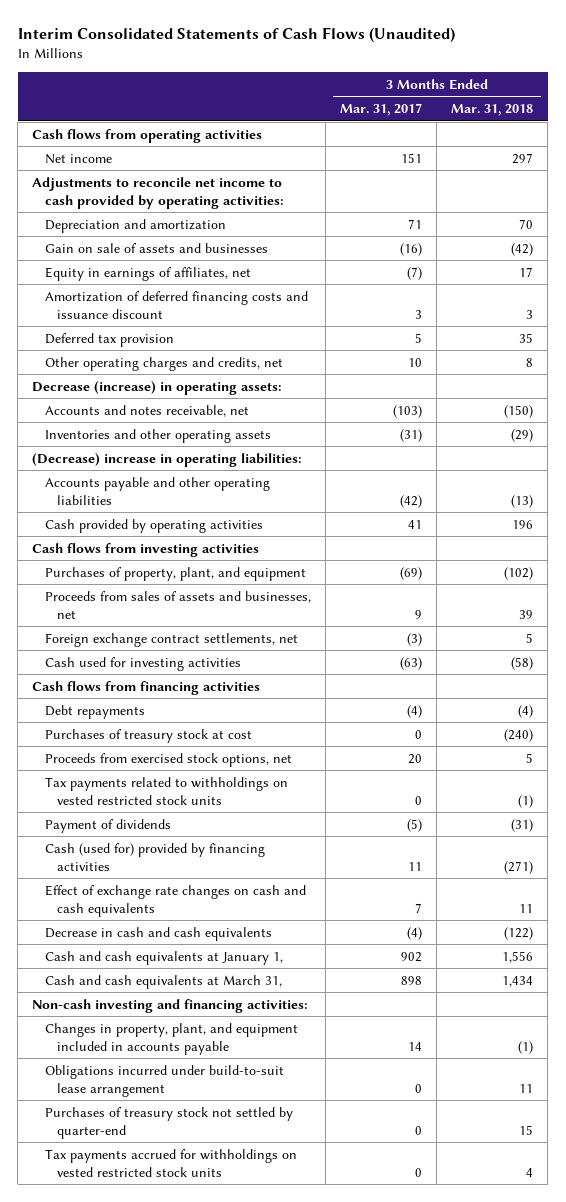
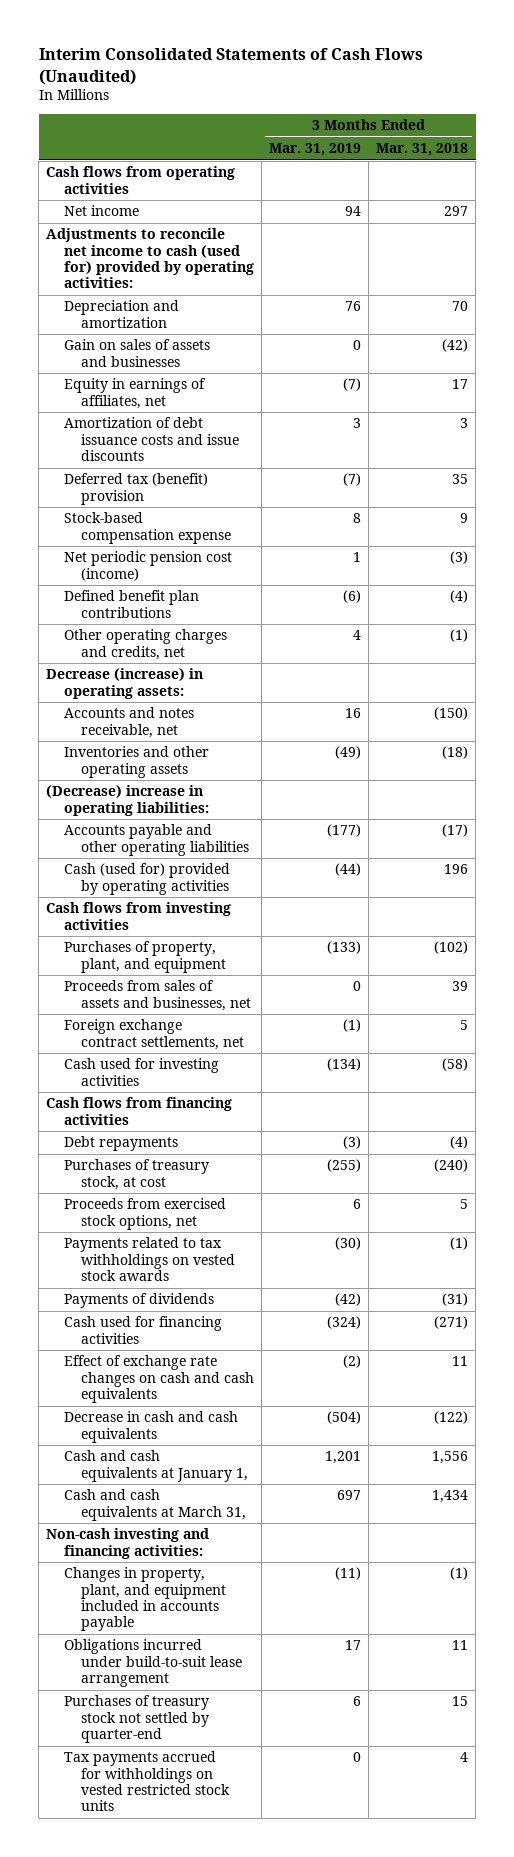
- | 3 Months Ended Mar. 31, 2017 | 3 Months Ended Mar. 31, 2018
+ | 3 Months Ended Mar. 31, 2019 | 3 Months Ended Mar. 31, 2018
- Adjustments to reconcile net income to cash provided by operating activities:
+ Adjustments to reconcile net income to cash (used for) provided by operating activities:
- Gain on sale of assets and businesses | (16) | (42)
+ Gain on sales of assets and businesses | 0 | (42)
- Amortization of deferred financing costs and issuance discount | 3 | 3
- Deferred tax provision | 5 | 35
- Other operating charges and credits, net | 10 | 8
+ Amortization of debt issuance costs and issue discounts | 3 | 3
+ Deferred tax (benefit) provision | (7) | 35
+ Stock-based compensation expense | 8 | 9
+ Net periodic pension cost (income) | 1 | (3)
+ Defined benefit plan contributions | (6) | (4)
+ Other operating charges and credits, net | 4 | (1)
- Inventories and other operating assets | (31) | (29)
+ Inventories and other operating assets | (49) | (18)
- Accounts payable and other operating liabilities | (42) | (13)
- Cash provided by operating activities | 41 | 196
+ Accounts payable and other operating liabilities | (177) | (17)
+ Cash (used for) provided by operating activities | (44) | 196
- Purchases of treasury stock at cost | 0 | (240)
+ Purchases of treasury stock, at cost | (255) | (240)
- Tax payments related to withholdings on vested restricted stock units | 0 | (1)
- Payment of dividends | (5) | (31)
- Cash (used for) provided by financing activities | 11 | (271)
+ Payments related to tax withholdings on vested stock awards | (30) | (1)
+ Payments of dividends | (42) | (31)
+ Cash used for financing activities | (324) | (271)

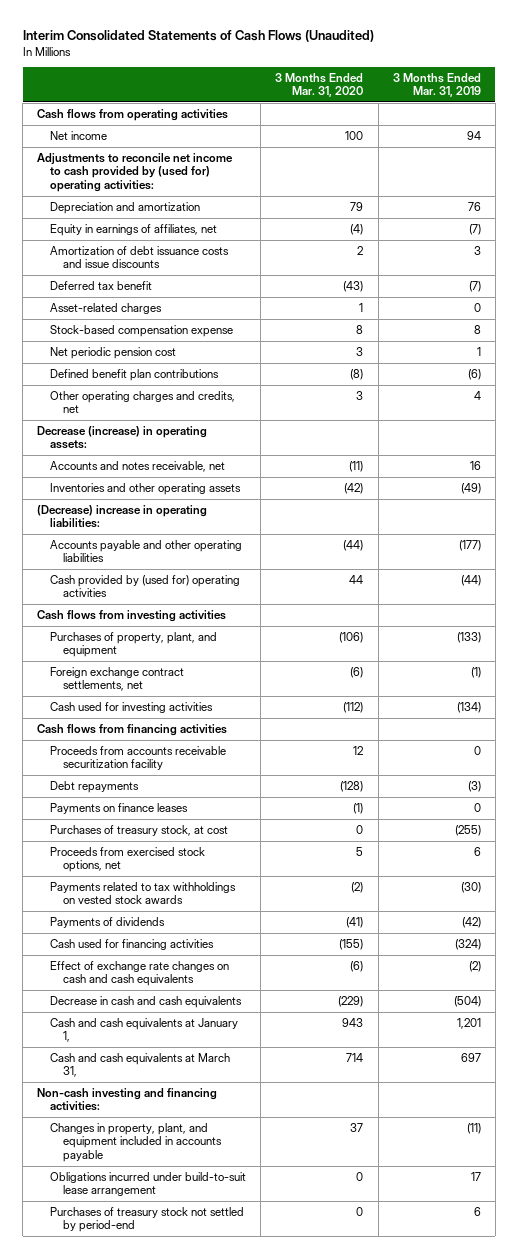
- | 3 Months Ended Mar. 31, 2019 | 3 Months Ended Mar. 31, 2018
+ | 3 Months Ended Mar. 31, 2020 | 3 Months Ended Mar. 31, 2019
- Adjustments to reconcile net income to cash (used for) provided by operating activities:
+ Adjustments to reconcile net income to cash provided by (used for) operating activities:
- Gain on sales of assets and businesses | 0 | (42)
- Deferred tax (benefit) provision | (7) | 35
+ Deferred tax benefit | (43) | (7)
+ Asset-related charges | 1 | 0
- Net periodic pension cost (income) | 1 | (3)
+ Net periodic pension cost | 3 | 1
- Cash (used for) provided by operating activities | (44) | 196
+ Cash provided by (used for) operating activities | 44 | (44)
- Proceeds from sales of assets and businesses, net | 0 | 39
+ Proceeds from accounts receivable securitization facility | 12 | 0
+ Payments on finance leases | (1) | 0
- Purchases of treasury stock not settled by quarter-end | 6 | 15
- Tax payments accrued for withholdings on vested restricted stock units | 0 | 4
+ Purchases of treasury stock not settled by period-end | 0 | 6

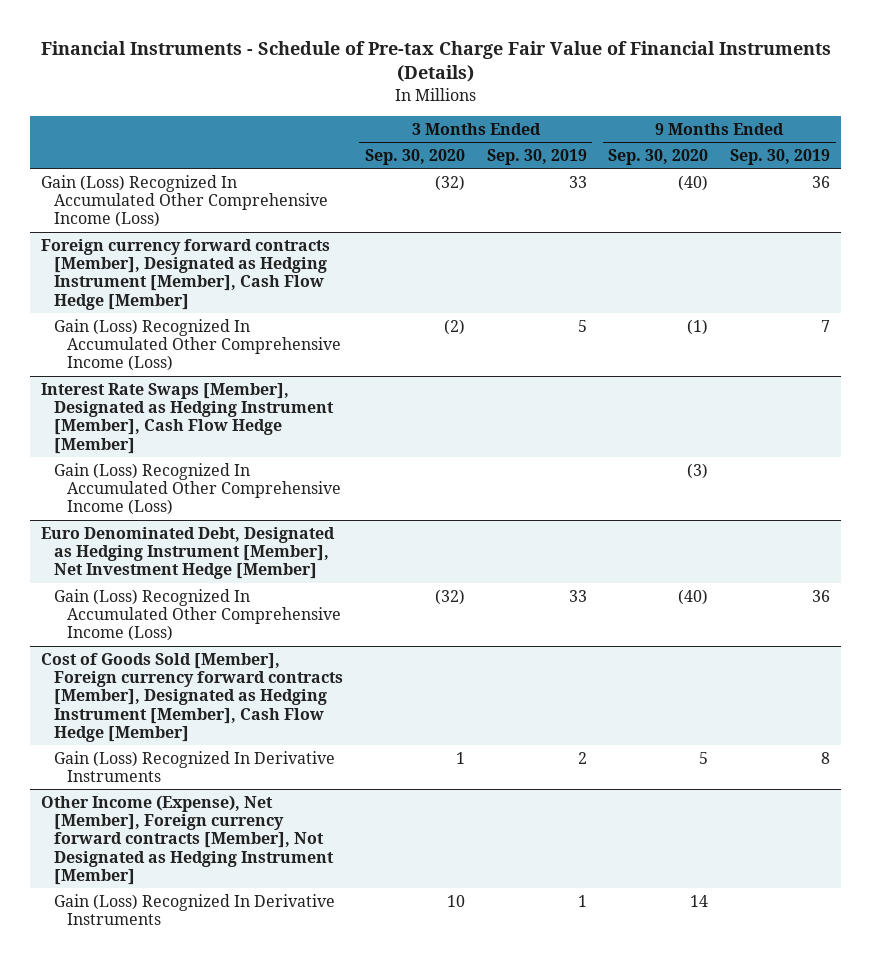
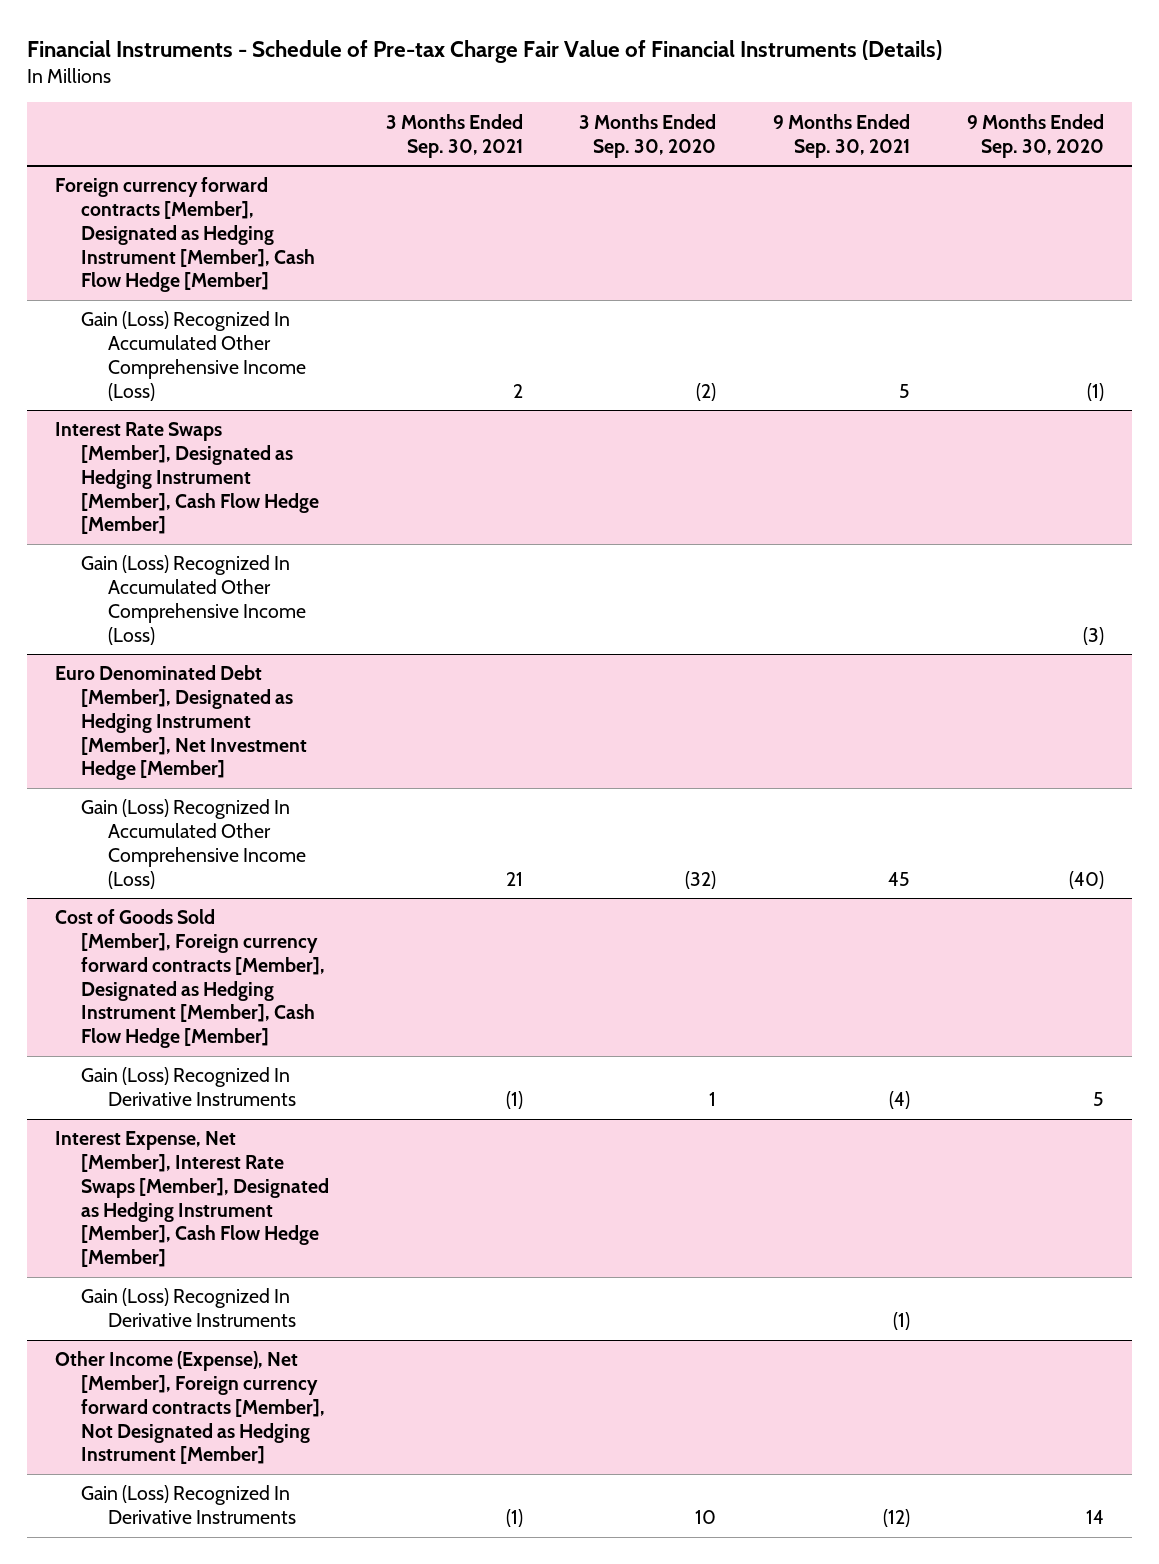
- | 3 Months Ended Sep. 30, 2020 | 3 Months Ended Sep. 30, 2019 | 9 Months Ended Sep. 30, 2020 | 9 Months Ended Sep. 30, 2019
+ | 3 Months Ended Sep. 30, 2021 | 3 Months Ended Sep. 30, 2020 | 9 Months Ended Sep. 30, 2021 | 9 Months Ended Sep. 30, 2020
- Gain (Loss) Recognized In Accumulated Other Comprehensive Income (Loss) | (32) | 33 | (40) | 36
- Euro Denominated Debt, Designated as Hedging Instrument [Member], Net Investment Hedge [Member]
+ Euro Denominated Debt [Member], Designated as Hedging Instrument [Member], Net Investment Hedge [Member]
+ Interest Expense, Net [Member], Interest Rate Swaps [Member], Designated as Hedging Instrument [Member], Cash Flow Hedge [Member]
+ Gain (Loss) Recognized In Derivative Instruments | | | (1) |

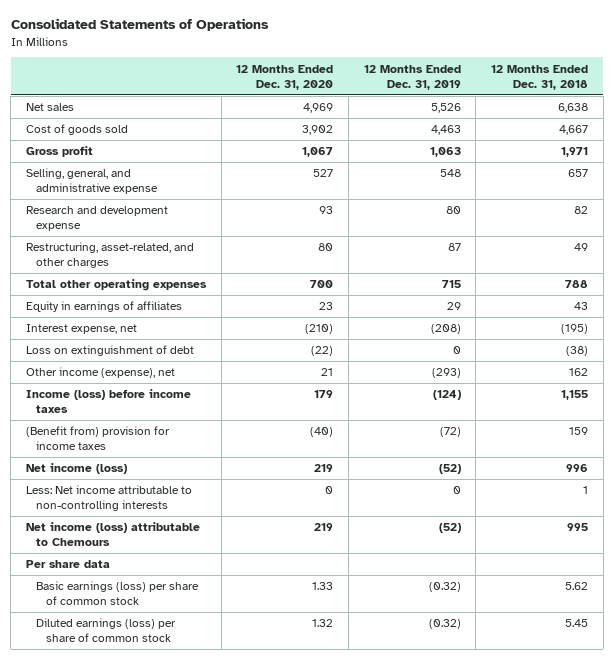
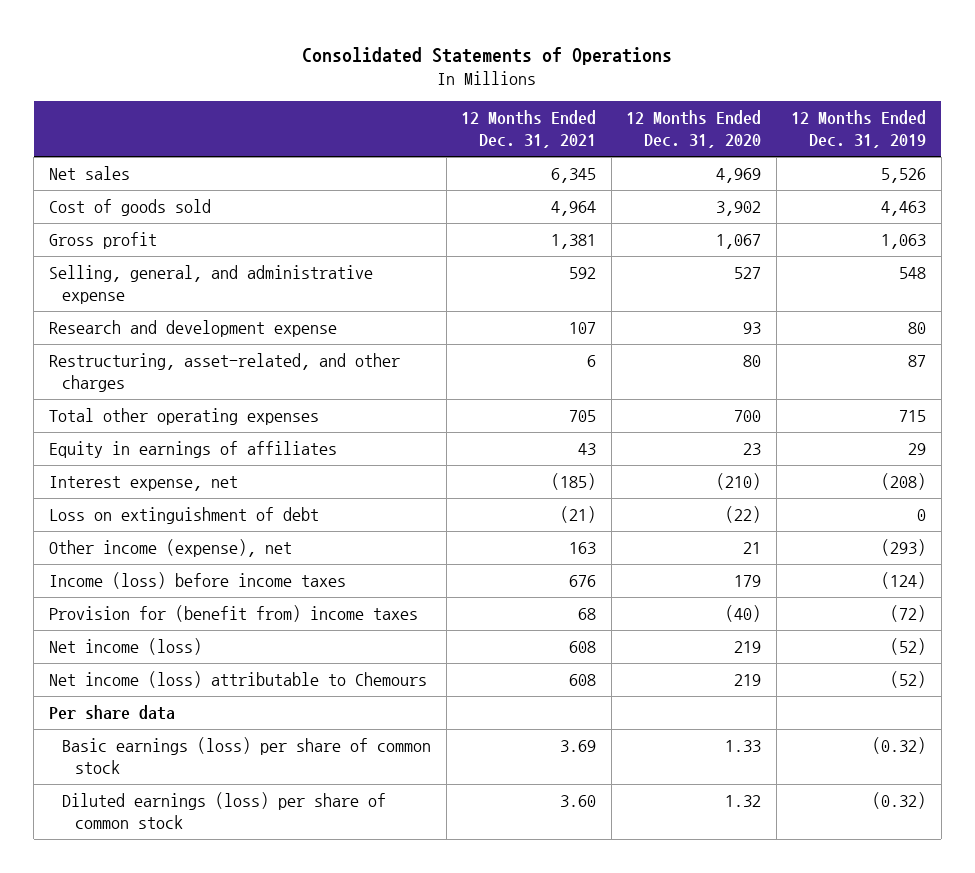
- | 12 Months Ended Dec. 31, 2020 | 12 Months Ended Dec. 31, 2019 | 12 Months Ended Dec. 31, 2018
+ | 12 Months Ended Dec. 31, 2021 | 12 Months Ended Dec. 31, 2020 | 12 Months Ended Dec. 31, 2019
- (Benefit from) provision for income taxes | (40) | (72) | 159
+ Provision for (benefit from) income taxes | 68 | (40) | (72)
- Less: Net income attributable to non-controlling interests | 0 | 0 | 1

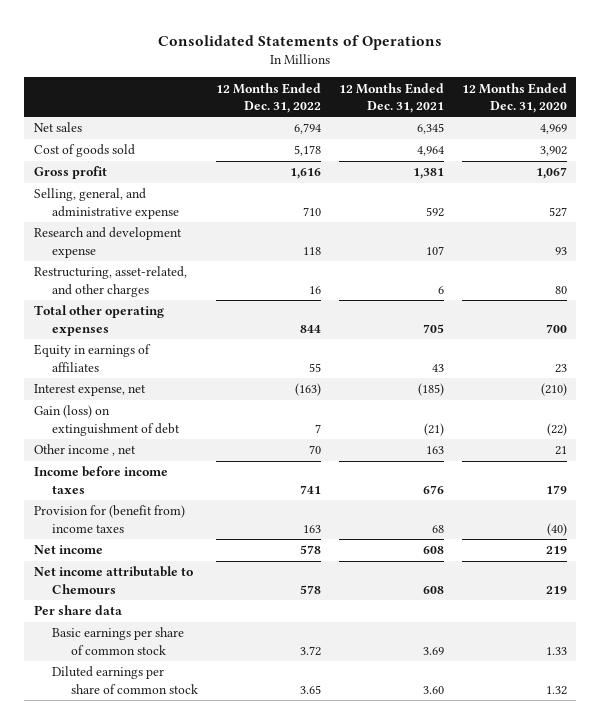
- | 12 Months Ended Dec. 31, 2021 | 12 Months Ended Dec. 31, 2020 | 12 Months Ended Dec. 31, 2019
+ | 12 Months Ended Dec. 31, 2022 | 12 Months Ended Dec. 31, 2021 | 12 Months Ended Dec. 31, 2020
- Loss on extinguishment of debt | (21) | (22) | 0
- Other income (expense), net | 163 | 21 | (293)
- Income (loss) before income taxes | 676 | 179 | (124)
+ Gain (loss) on extinguishment of debt | 7 | (21) | (22)
+ Other income , net | 70 | 163 | 21
+ Income before income taxes | 741 | 676 | 179
- Net income (loss) | 608 | 219 | (52)
- Net income (loss) attributable to Chemours | 608 | 219 | (52)
+ Net income | 578 | 608 | 219
+ Net income attributable to Chemours | 578 | 608 | 219
- Basic earnings (loss) per share of common stock | 3.69 | 1.33 | (0.32)
- Diluted earnings (loss) per share of common stock | 3.60 | 1.32 | (0.32)
+ Basic earnings per share of common stock | 3.72 | 3.69 | 1.33
+ Diluted earnings per share of common stock | 3.65 | 3.60 | 1.32

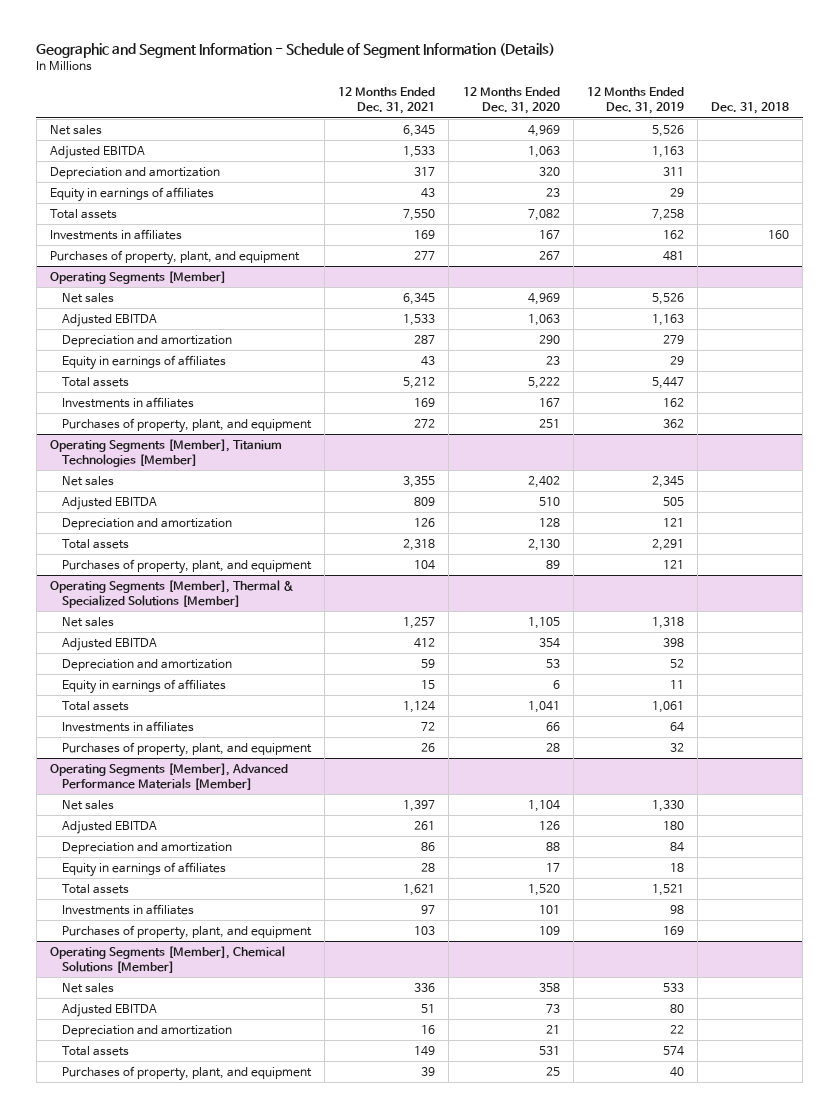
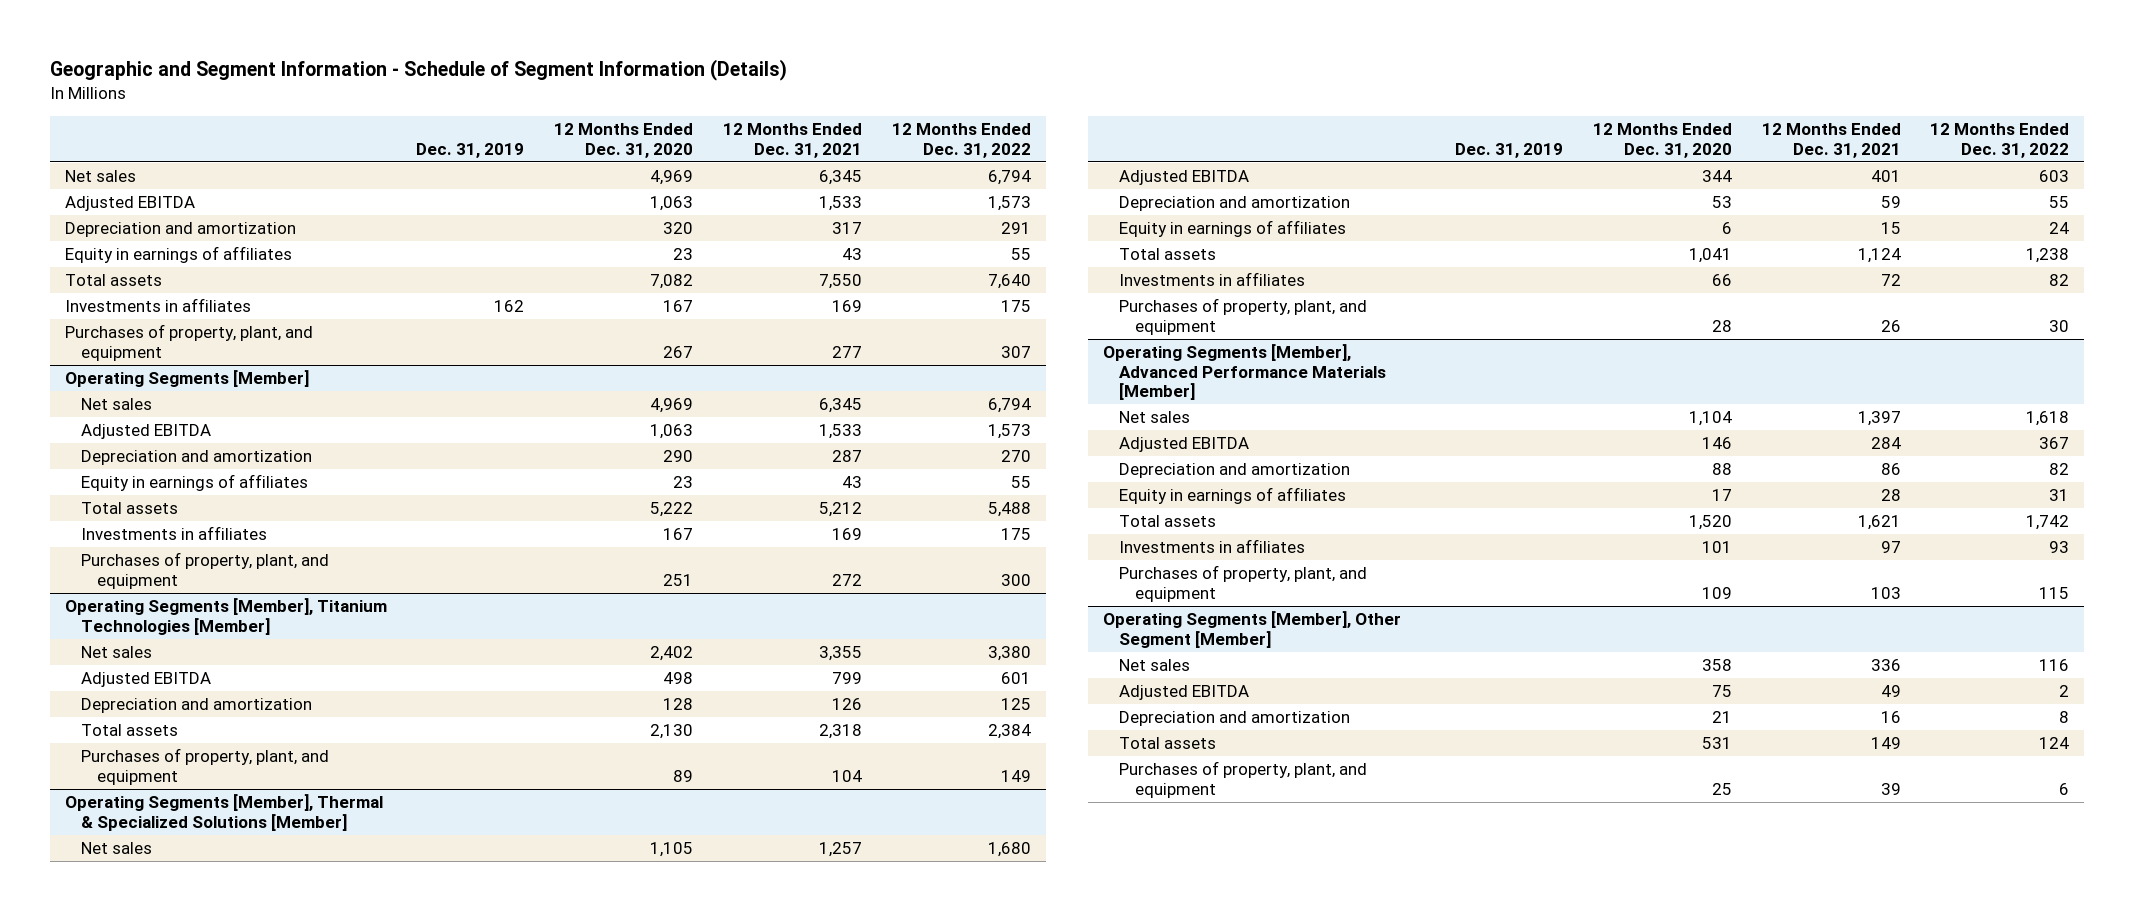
- | 12 Months Ended Dec. 31, 2021 | 12 Months Ended Dec. 31, 2020 | 12 Months Ended Dec. 31, 2019 | Dec. 31, 2018
+ | Dec. 31, 2019 | 12 Months Ended Dec. 31, 2020 | 12 Months Ended Dec. 31, 2021 | 12 Months Ended Dec. 31, 2022
@ Operating Segments [Member], Titanium Technologies [Member]
- Adjusted EBITDA | 809 | 510 | 505 |
+ Adjusted EBITDA | | 498 | 799 | 601
@ Operating Segments [Member], Thermal & Specialized Solutions [Member]
- Adjusted EBITDA | 412 | 354 | 398 |
+ Adjusted EBITDA | | 344 | 401 | 603
@ Operating Segments [Member], Advanced Performance Materials [Member]
- Adjusted EBITDA | 261 | 126 | 180 |
+ Adjusted EBITDA | | 146 | 284 | 367
- Operating Segments [Member], Chemical Solutions [Member]
+ Operating Segments [Member], Other Segment [Member]
- Adjusted EBITDA | 51 | 73 | 80 |
+ Adjusted EBITDA | | 75 | 49 | 2

